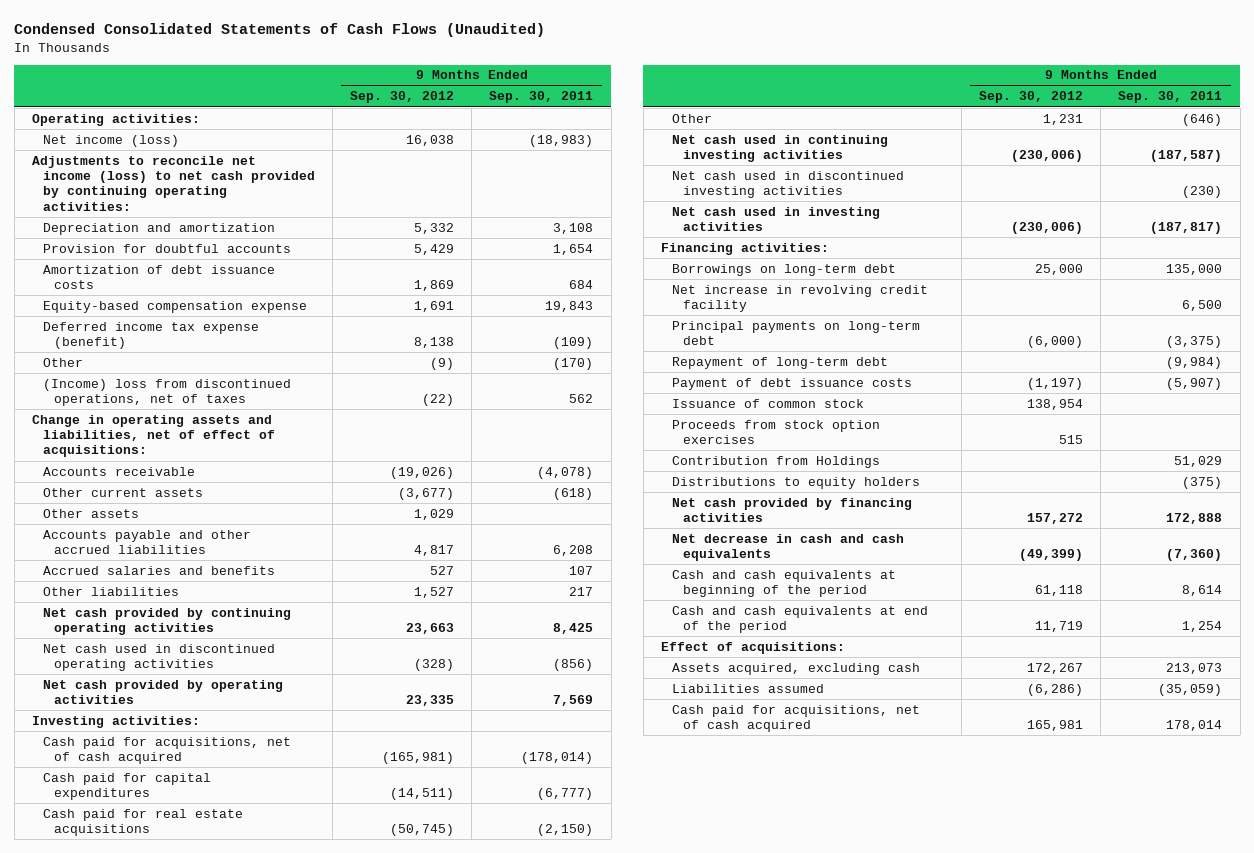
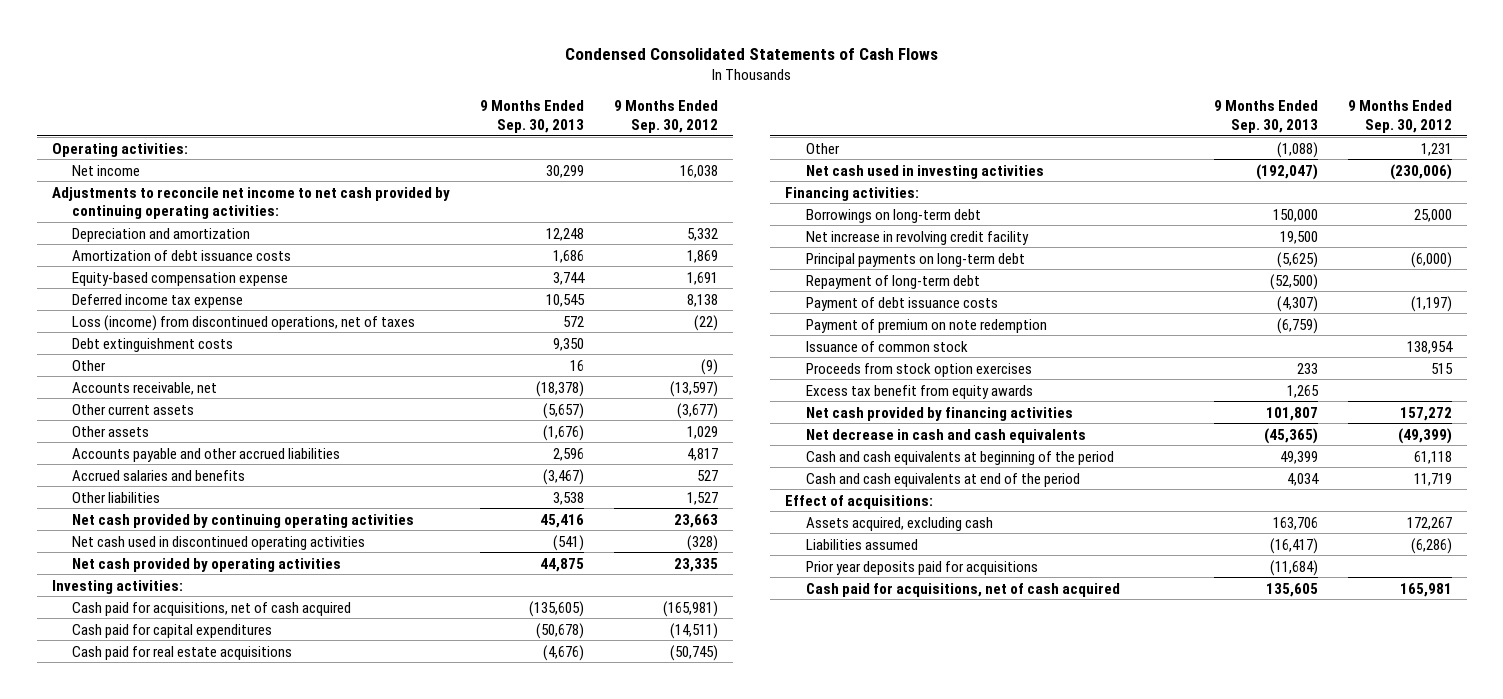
- Condensed Consolidated Statements of Cash Flows (Unaudited)
+ Condensed Consolidated Statements of Cash Flows
- | 9 Months Ended Sep. 30, 2012 | 9 Months Ended Sep. 30, 2011
+ | 9 Months Ended Sep. 30, 2013 | 9 Months Ended Sep. 30, 2012
- Net income (loss) | 16,038 | (18,983)
- Adjustments to reconcile net income (loss) to net cash provided by continuing operating activities:
+ Net income | 30,299 | 16,038
+ Adjustments to reconcile net income to net cash provided by continuing operating activities:
- Provision for doubtful accounts | 5,429 | 1,654
- Deferred income tax expense (benefit) | 8,138 | (109)
+ Deferred income tax expense | 10,545 | 8,138
+ Loss (income) from discontinued operations, net of taxes | 572 | (22)
+ Debt extinguishment costs | 9,350 |
- (Income) loss from discontinued operations, net of taxes | (22) | 562
- Change in operating assets and liabilities, net of effect of acquisitions:
- Accounts receivable | (19,026) | (4,078)
+ Accounts receivable, net | (18,378) | (13,597)
- Net cash used in continuing investing activities | (230,006) | (187,587)
- Net cash used in discontinued investing activities | | (230)
+ Payment of premium on note redemption | (6,759) |
- Contribution from Holdings | | 51,029
- Distributions to equity holders | | (375)
+ Excess tax benefit from equity awards | 1,265 |
+ Prior year deposits paid for acquisitions | (11,684) |

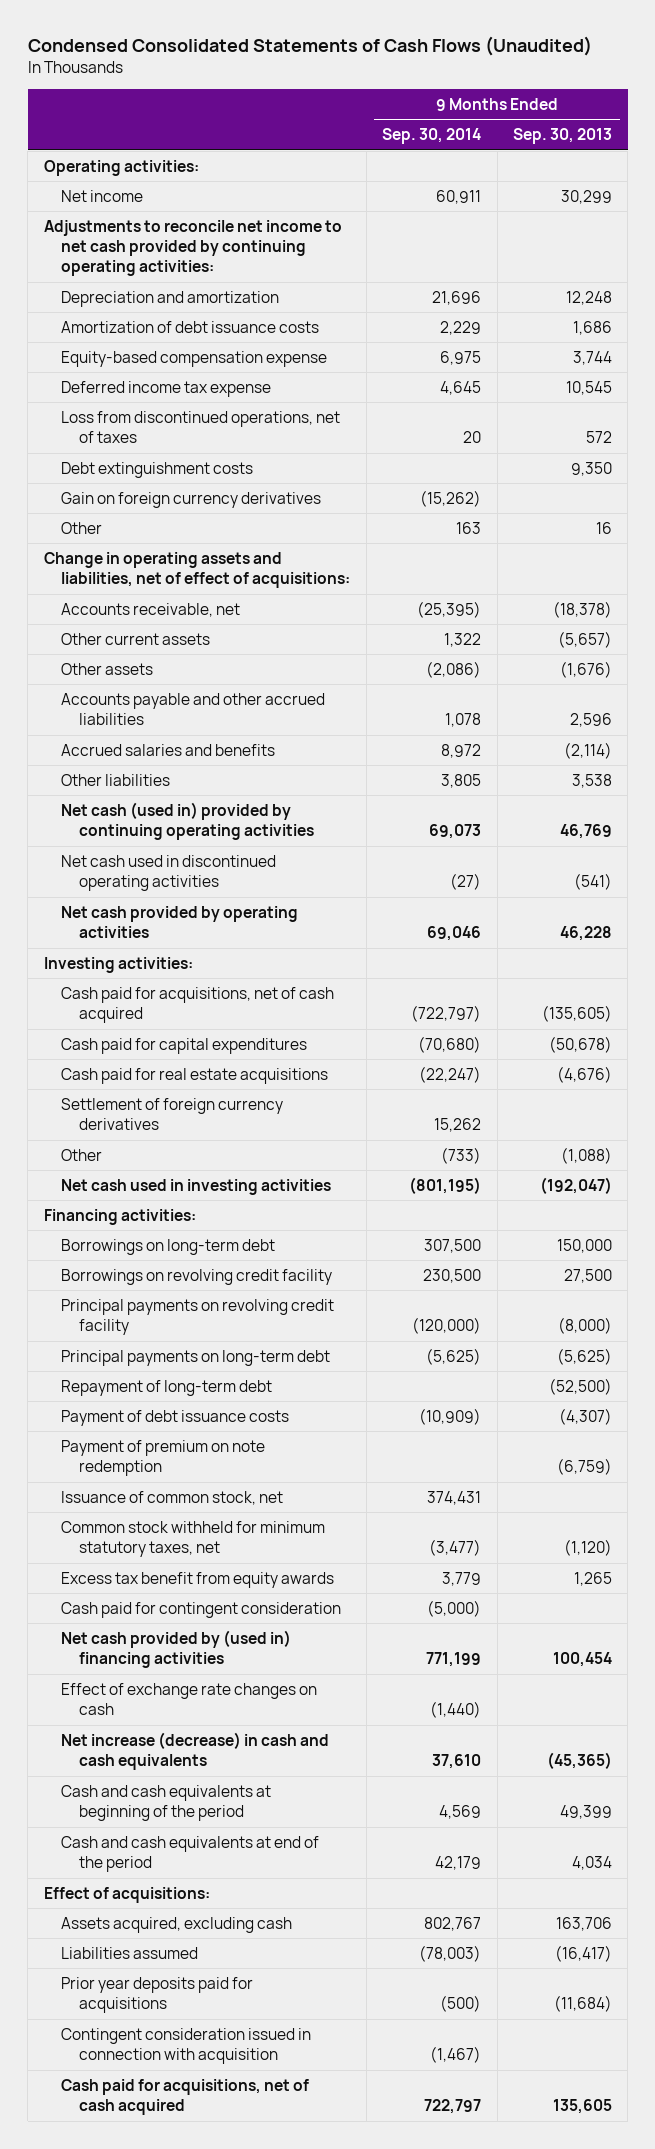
- Condensed Consolidated Statements of Cash Flows
+ Condensed Consolidated Statements of Cash Flows (Unaudited)
- | 9 Months Ended Sep. 30, 2013 | 9 Months Ended Sep. 30, 2012
+ | 9 Months Ended Sep. 30, 2014 | 9 Months Ended Sep. 30, 2013
- Loss (income) from discontinued operations, net of taxes | 572 | (22)
+ Loss from discontinued operations, net of taxes | 20 | 572
+ Gain on foreign currency derivatives | (15,262) |
+ Change in operating assets and liabilities, net of effect of acquisitions:
- Accrued salaries and benefits | (3,467) | 527
+ Accrued salaries and benefits | 8,972 | (2,114)
- Net cash provided by continuing operating activities | 45,416 | 23,663
+ Net cash (used in) provided by continuing operating activities | 69,073 | 46,769
- Net cash provided by operating activities | 44,875 | 23,335
+ Net cash provided by operating activities | 69,046 | 46,228
+ Settlement of foreign currency derivatives | 15,262 |
- Net increase in revolving credit facility | 19,500 |
+ Borrowings on revolving credit facility | 230,500 | 27,500
+ Principal payments on revolving credit facility | (120,000) | (8,000)
- Issuance of common stock | | 138,954
- Proceeds from stock option exercises | 233 | 515
+ Issuance of common stock, net | 374,431 |
+ Common stock withheld for minimum statutory taxes, net | (3,477) | (1,120)
- Net cash provided by financing activities | 101,807 | 157,272
- Net decrease in cash and cash equivalents | (45,365) | (49,399)
+ Cash paid for contingent consideration | (5,000) |
+ Net cash provided by (used in) financing activities | 771,199 | 100,454
+ Effect of exchange rate changes on cash | (1,440) |
+ Net increase (decrease) in cash and cash equivalents | 37,610 | (45,365)
+ Contingent consideration issued in connection with acquisition | (1,467) |

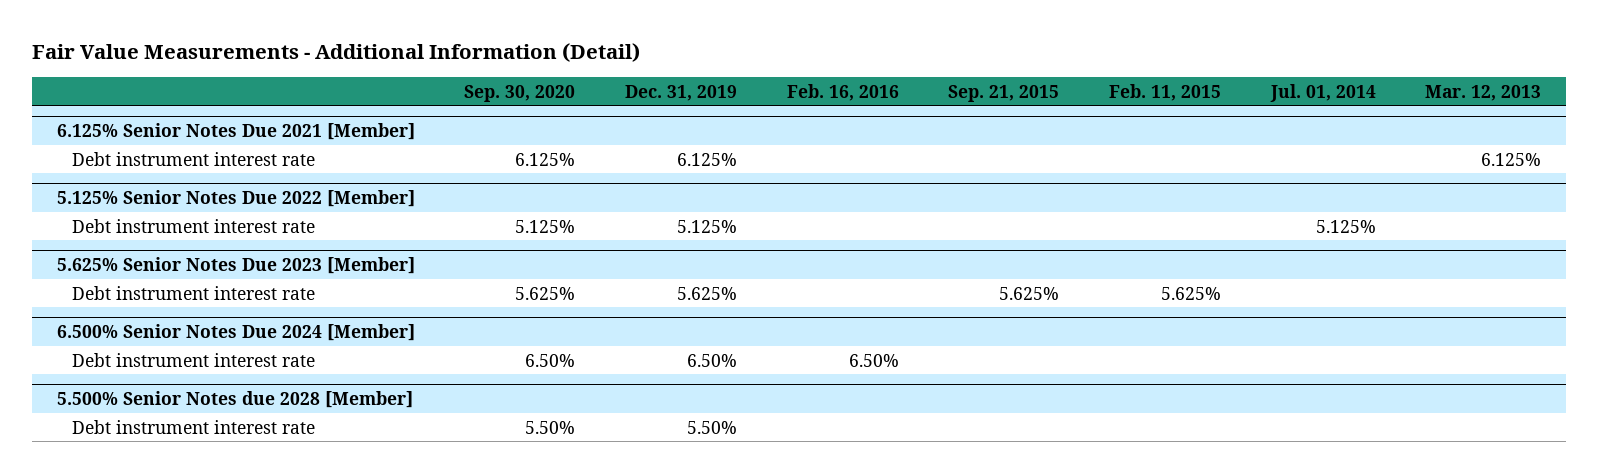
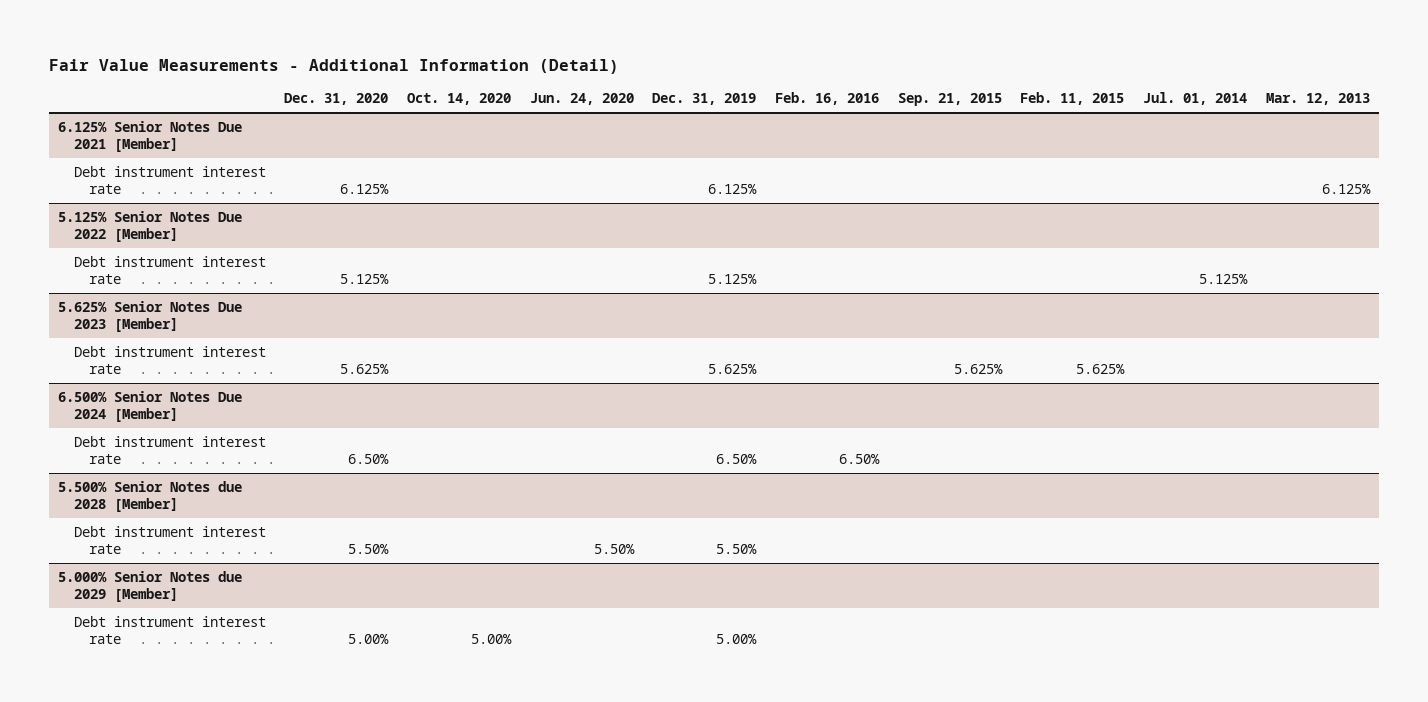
- | Sep. 30, 2020 | Dec. 31, 2019 | Feb. 16, 2016 | Sep. 21, 2015 | Feb. 11, 2015 | Jul. 01, 2014 | Mar. 12, 2013
+ | Dec. 31, 2020 | Oct. 14, 2020 | Jun. 24, 2020 | Dec. 31, 2019 | Feb. 16, 2016 | Sep. 21, 2015 | Feb. 11, 2015 | Jul. 01, 2014 | Mar. 12, 2013
+ 5.000% Senior Notes due 2029 [Member]
+ Debt instrument interest rate | 5.00% | 5.00% | | 5.00% | | | | |

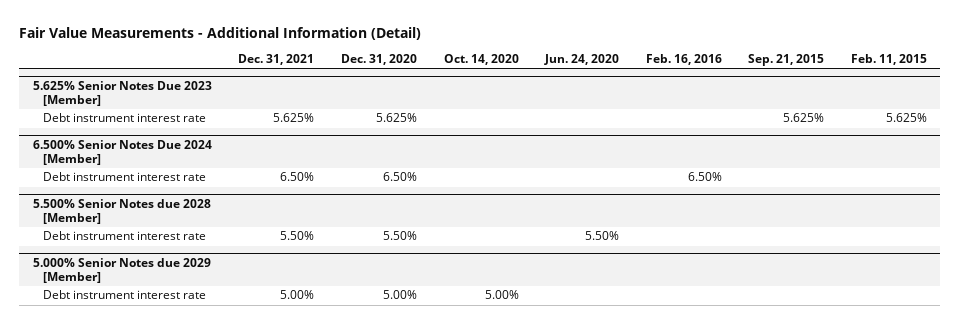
- | Dec. 31, 2020 | Oct. 14, 2020 | Jun. 24, 2020 | Dec. 31, 2019 | Feb. 16, 2016 | Sep. 21, 2015 | Feb. 11, 2015 | Jul. 01, 2014 | Mar. 12, 2013
+ | Dec. 31, 2021 | Dec. 31, 2020 | Oct. 14, 2020 | Jun. 24, 2020 | Feb. 16, 2016 | Sep. 21, 2015 | Feb. 11, 2015
- 6.125% Senior Notes Due 2021 [Member]
- Debt instrument interest rate | 6.125% | | | 6.125% | | | | | 6.125%
- 5.125% Senior Notes Due 2022 [Member]
- Debt instrument interest rate | 5.125% | | | 5.125% | | | | 5.125% |

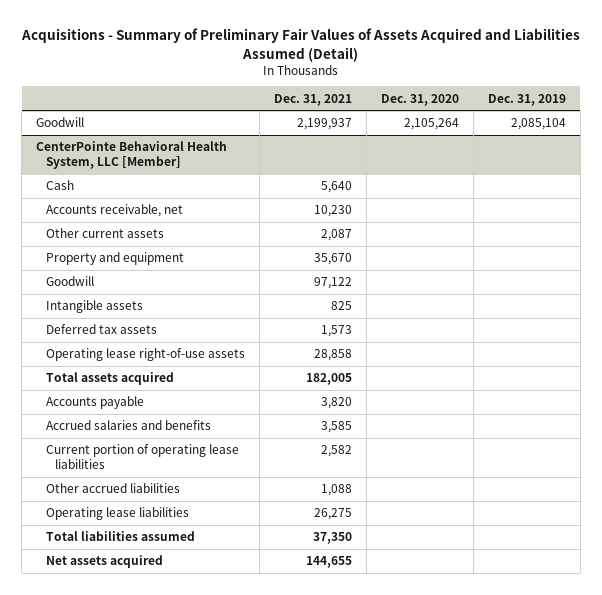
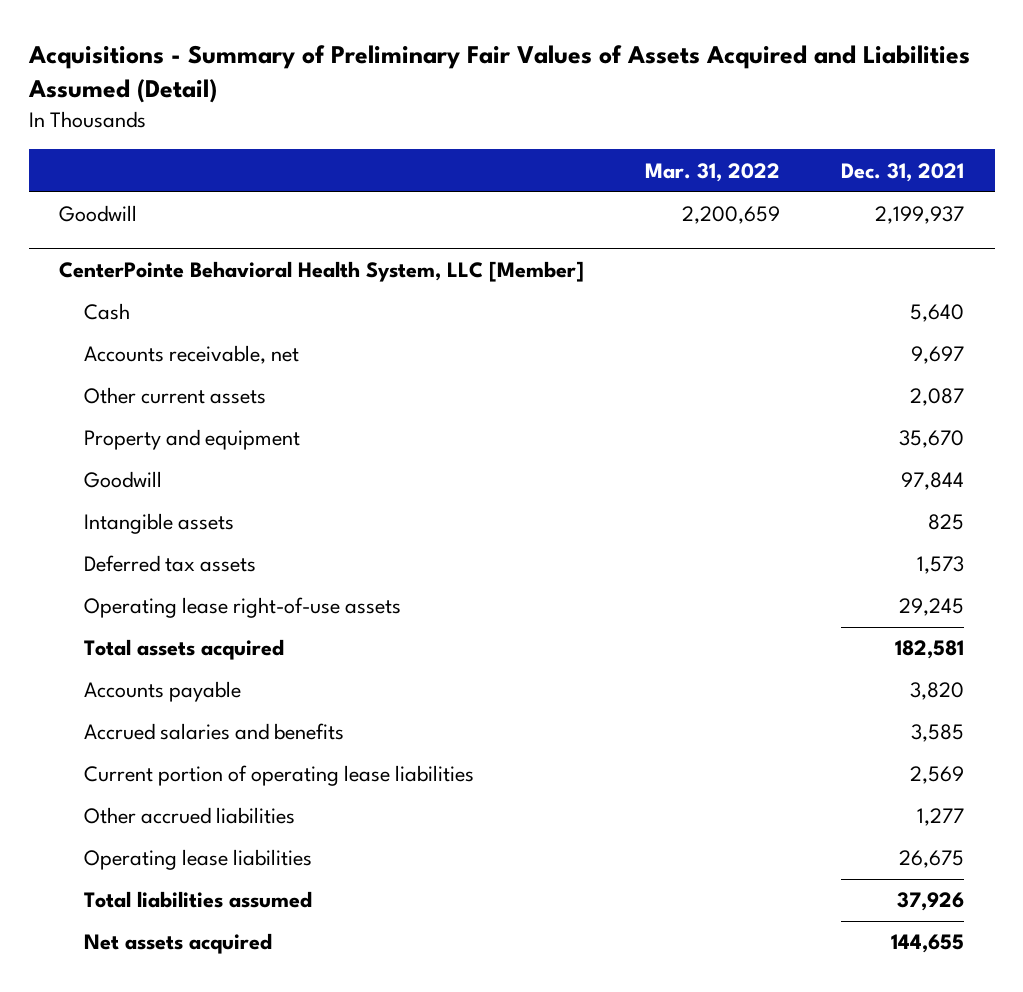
- | Dec. 31, 2021 | Dec. 31, 2020 | Dec. 31, 2019
+ | Mar. 31, 2022 | Dec. 31, 2021
@ CenterPointe Behavioral Health System, LLC [Member]
- Accounts receivable, net | 10,230 | |
+ Accounts receivable, net | | 9,697
- Goodwill | 97,122 | |
+ Goodwill | | 97,844
- Operating lease right-of-use assets | 28,858 | |
- Total assets acquired | 182,005 | |
+ Operating lease right-of-use assets | | 29,245
+ Total assets acquired | | 182,581
- Current portion of operating lease liabilities | 2,582 | |
- Other accrued liabilities | 1,088 | |
- Operating lease liabilities | 26,275 | |
- Total liabilities assumed | 37,350 | |
+ Current portion of operating lease liabilities | | 2,569
+ Other accrued liabilities | | 1,277
+ Operating lease liabilities | | 26,675
+ Total liabilities assumed | | 37,926

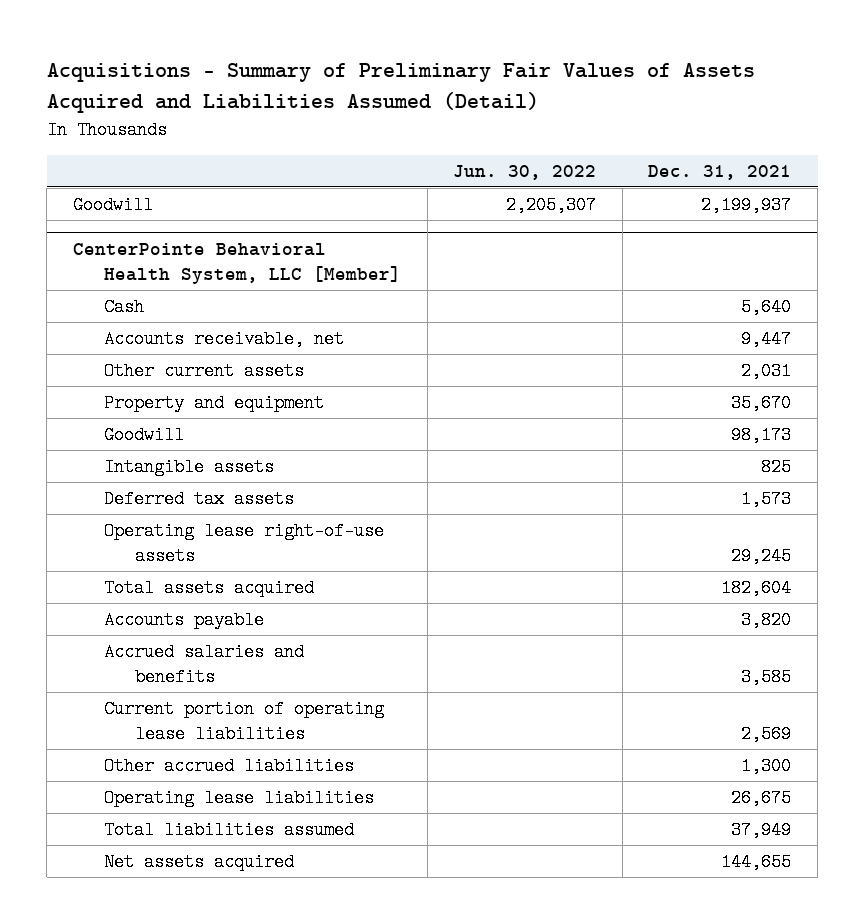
- | Mar. 31, 2022 | Dec. 31, 2021
+ | Jun. 30, 2022 | Dec. 31, 2021
@ CenterPointe Behavioral Health System, LLC [Member]
- Accounts receivable, net | | 9,697
- Other current assets | | 2,087
+ Accounts receivable, net | | 9,447
+ Other current assets | | 2,031
- Goodwill | | 97,844
+ Goodwill | | 98,173
- Total assets acquired | | 182,581
+ Total assets acquired | | 182,604
- Other accrued liabilities | | 1,277
+ Other accrued liabilities | | 1,300
- Total liabilities assumed | | 37,926
+ Total liabilities assumed | | 37,949

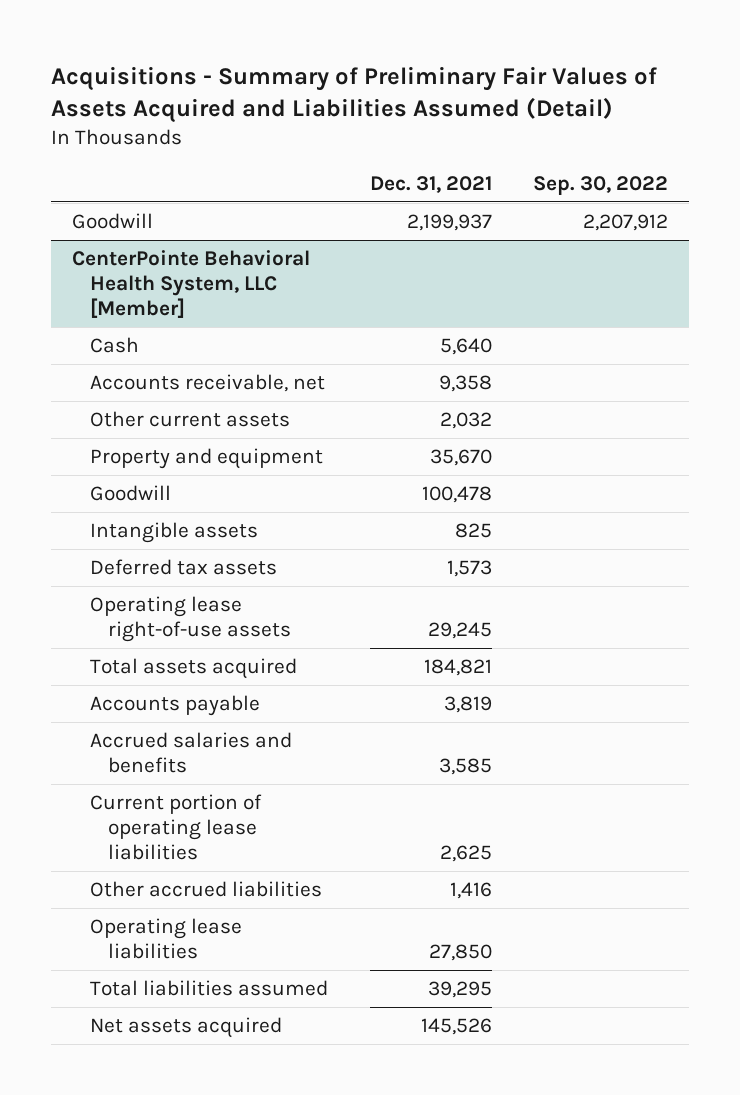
- | Jun. 30, 2022 | Dec. 31, 2021
+ | Dec. 31, 2021 | Sep. 30, 2022
@ CenterPointe Behavioral Health System, LLC [Member]
- Accounts receivable, net | | 9,447
- Other current assets | | 2,031
+ Accounts receivable, net | 9,358 |
+ Other current assets | 2,032 |
- Goodwill | | 98,173
+ Goodwill | 100,478 |
- Total assets acquired | | 182,604
- Accounts payable | | 3,820
+ Total assets acquired | 184,821 |
+ Accounts payable | 3,819 |
- Current portion of operating lease liabilities | | 2,569
- Other accrued liabilities | | 1,300
- Operating lease liabilities | | 26,675
- Total liabilities assumed | | 37,949
- Net assets acquired | | 144,655
+ Current portion of operating lease liabilities | 2,625 |
+ Other accrued liabilities | 1,416 |
+ Operating lease liabilities | 27,850 |
+ Total liabilities assumed | 39,295 |
+ Net assets acquired | 145,526 |

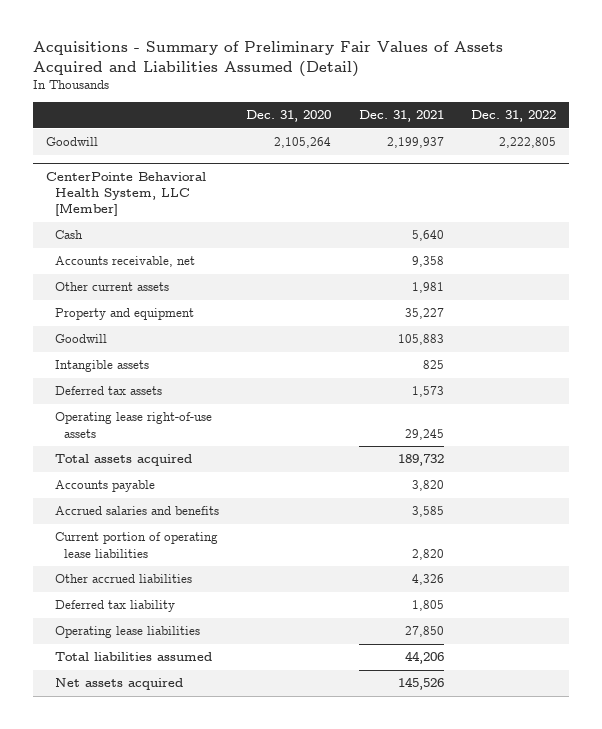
- | Dec. 31, 2021 | Sep. 30, 2022
+ | Dec. 31, 2020 | Dec. 31, 2021 | Dec. 31, 2022
@ CenterPointe Behavioral Health System, LLC [Member]
- Other current assets | 2,032 |
- Property and equipment | 35,670 |
- Goodwill | 100,478 |
+ Other current assets | | 1,981 |
+ Property and equipment | | 35,227 |
+ Goodwill | | 105,883 |
- Total assets acquired | 184,821 |
- Accounts payable | 3,819 |
+ Total assets acquired | | 189,732 |
+ Accounts payable | | 3,820 |
- Current portion of operating lease liabilities | 2,625 |
- Other accrued liabilities | 1,416 |
+ Current portion of operating lease liabilities | | 2,820 |
+ Other accrued liabilities | | 4,326 |
+ Deferred tax liability | | 1,805 |
- Total liabilities assumed | 39,295 |
+ Total liabilities assumed | | 44,206 |

